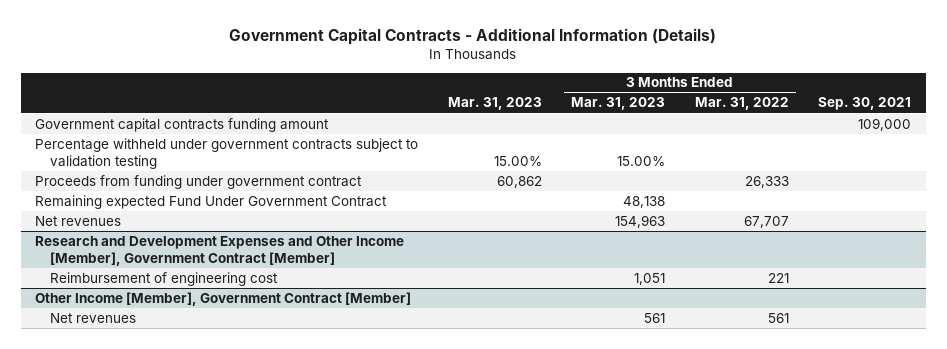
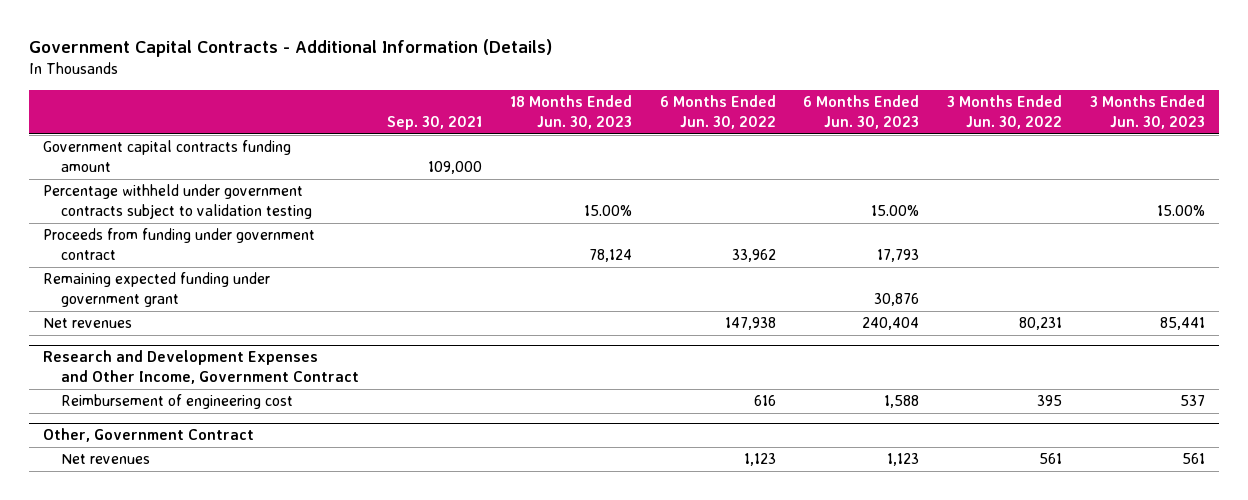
- | Mar. 31, 2023 | 3 Months Ended Mar. 31, 2023 | 3 Months Ended Mar. 31, 2022 | Sep. 30, 2021
+ | Sep. 30, 2021 | 18 Months Ended Jun. 30, 2023 | 6 Months Ended Jun. 30, 2022 | 6 Months Ended Jun. 30, 2023 | 3 Months Ended Jun. 30, 2022 | 3 Months Ended Jun. 30, 2023
- Remaining expected Fund Under Government Contract | | 48,138 | |
+ Remaining expected funding under government grant | | | | 30,876 | |
- Research and Development Expenses and Other Income [Member], Government Contract [Member]
+ Research and Development Expenses and Other Income, Government Contract
- Other Income [Member], Government Contract [Member]
+ Other, Government Contract

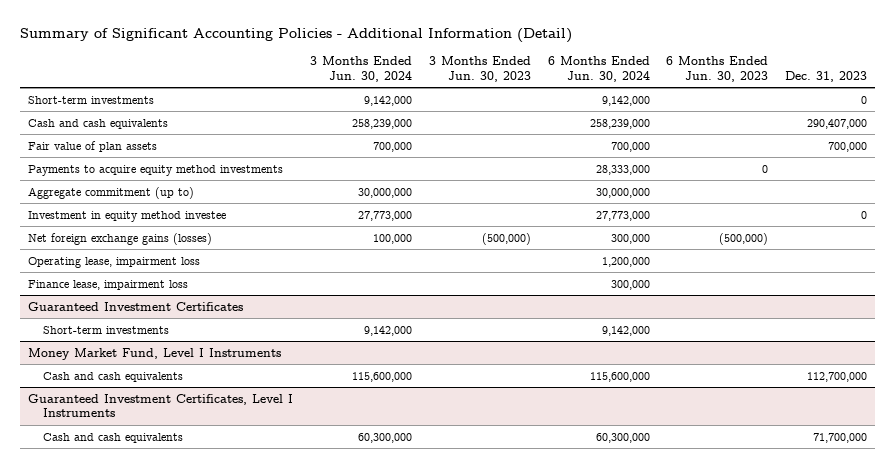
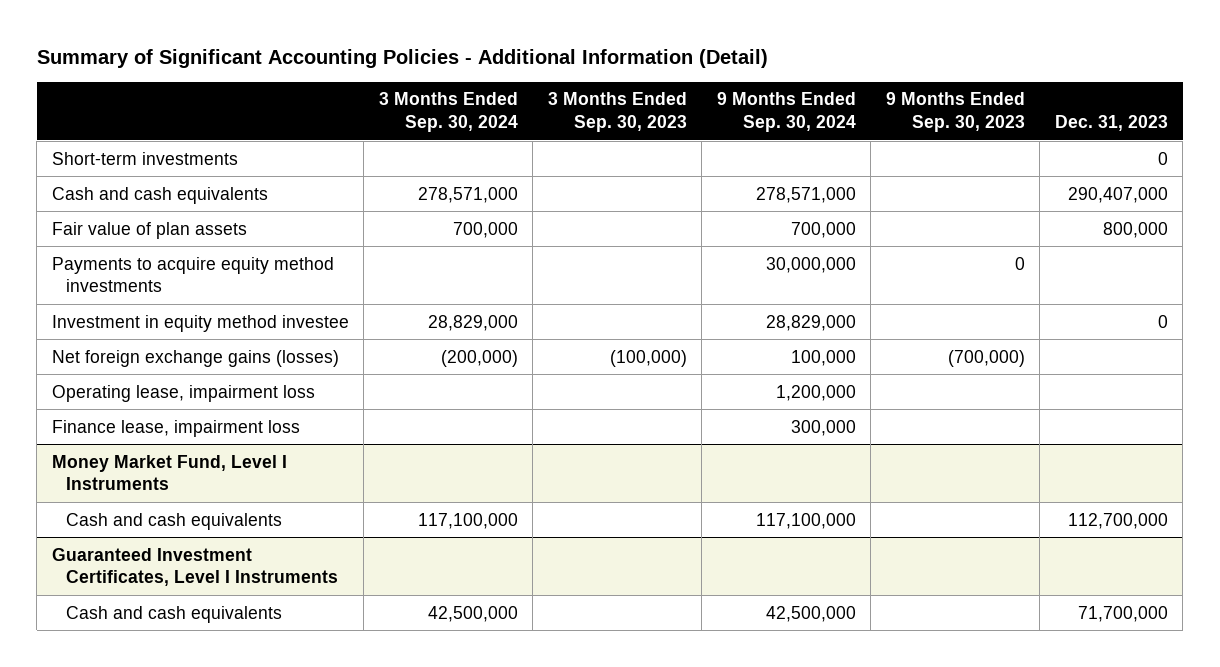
- | 3 Months Ended Jun. 30, 2024 | 3 Months Ended Jun. 30, 2023 | 6 Months Ended Jun. 30, 2024 | 6 Months Ended Jun. 30, 2023 | Dec. 31, 2023
+ | 3 Months Ended Sep. 30, 2024 | 3 Months Ended Sep. 30, 2023 | 9 Months Ended Sep. 30, 2024 | 9 Months Ended Sep. 30, 2023 | Dec. 31, 2023
- Fair value of plan assets | 700,000 | | 700,000 | | 700,000
+ Fair value of plan assets | 700,000 | | 700,000 | | 800,000
- Aggregate commitment (up to) | 30,000,000 | | 30,000,000 | |
- Guaranteed Investment Certificates
- Short-term investments | 9,142,000 | | 9,142,000 | |

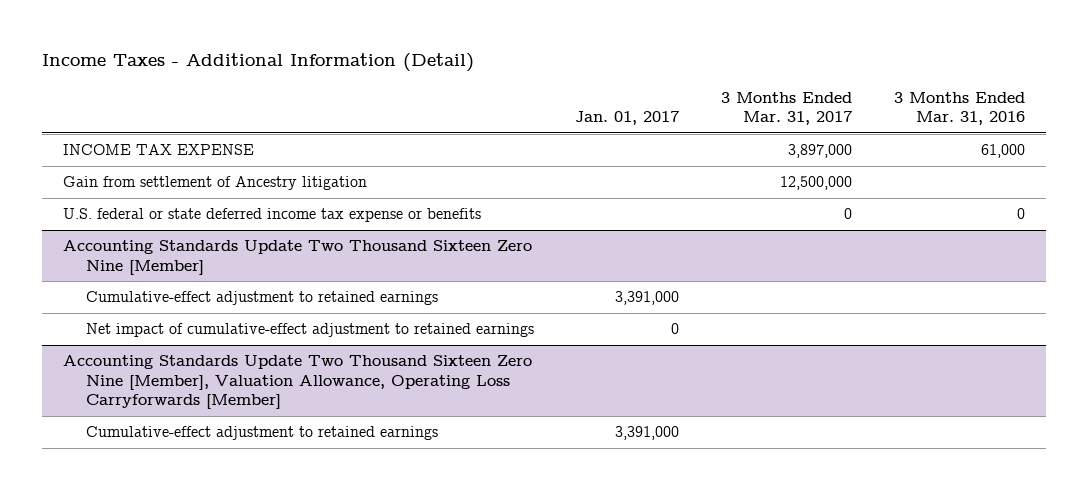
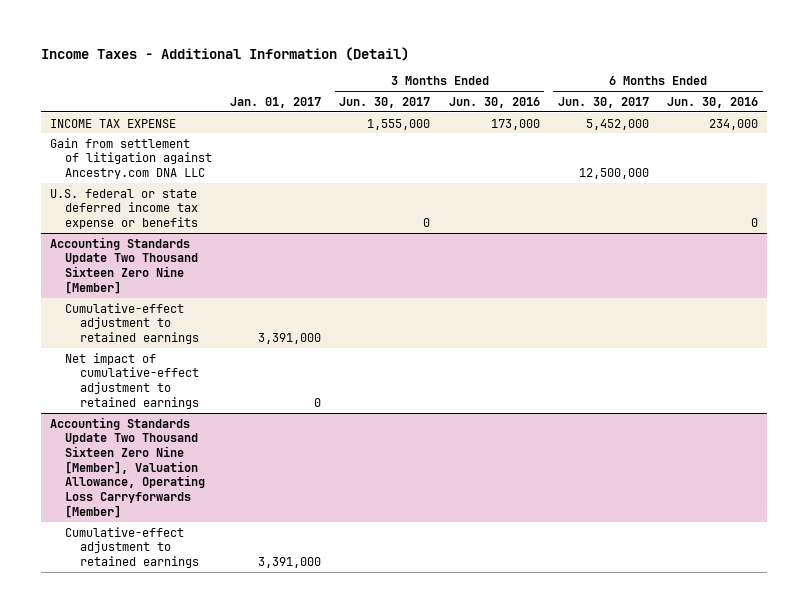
- | Jan. 01, 2017 | 3 Months Ended Mar. 31, 2017 | 3 Months Ended Mar. 31, 2016
+ | Jan. 01, 2017 | 3 Months Ended Jun. 30, 2017 | 3 Months Ended Jun. 30, 2016 | 6 Months Ended Jun. 30, 2017 | 6 Months Ended Jun. 30, 2016
- Gain from settlement of Ancestry litigation | | 12,500,000 |
+ Gain from settlement of litigation against Ancestry.com DNA LLC | | | | 12,500,000 |

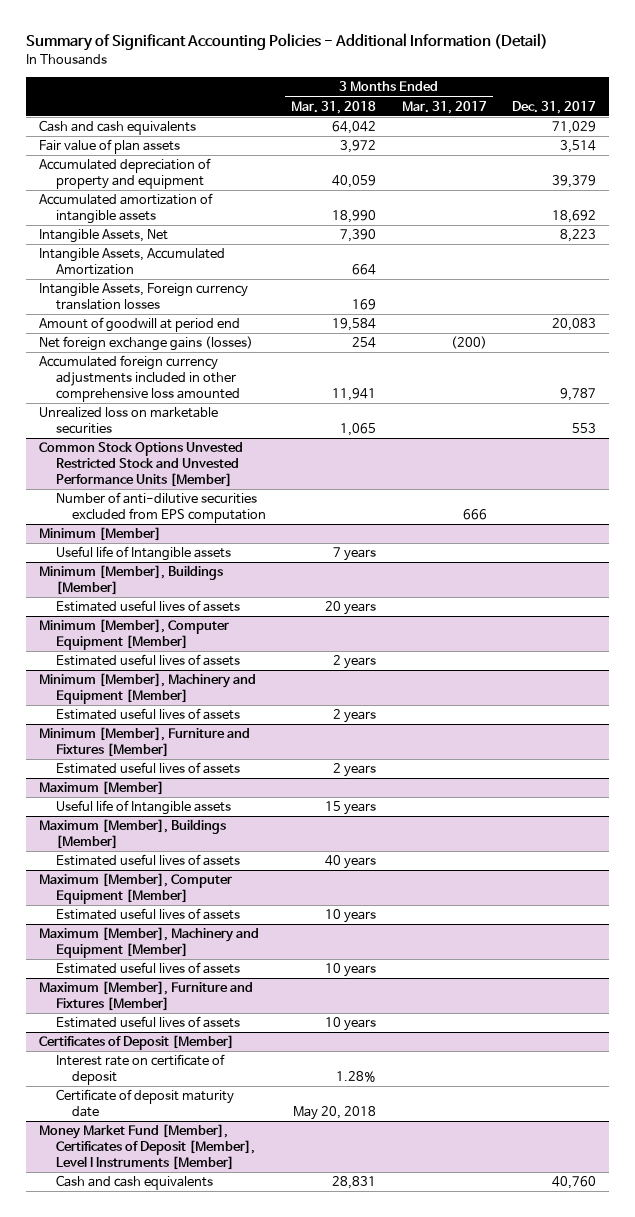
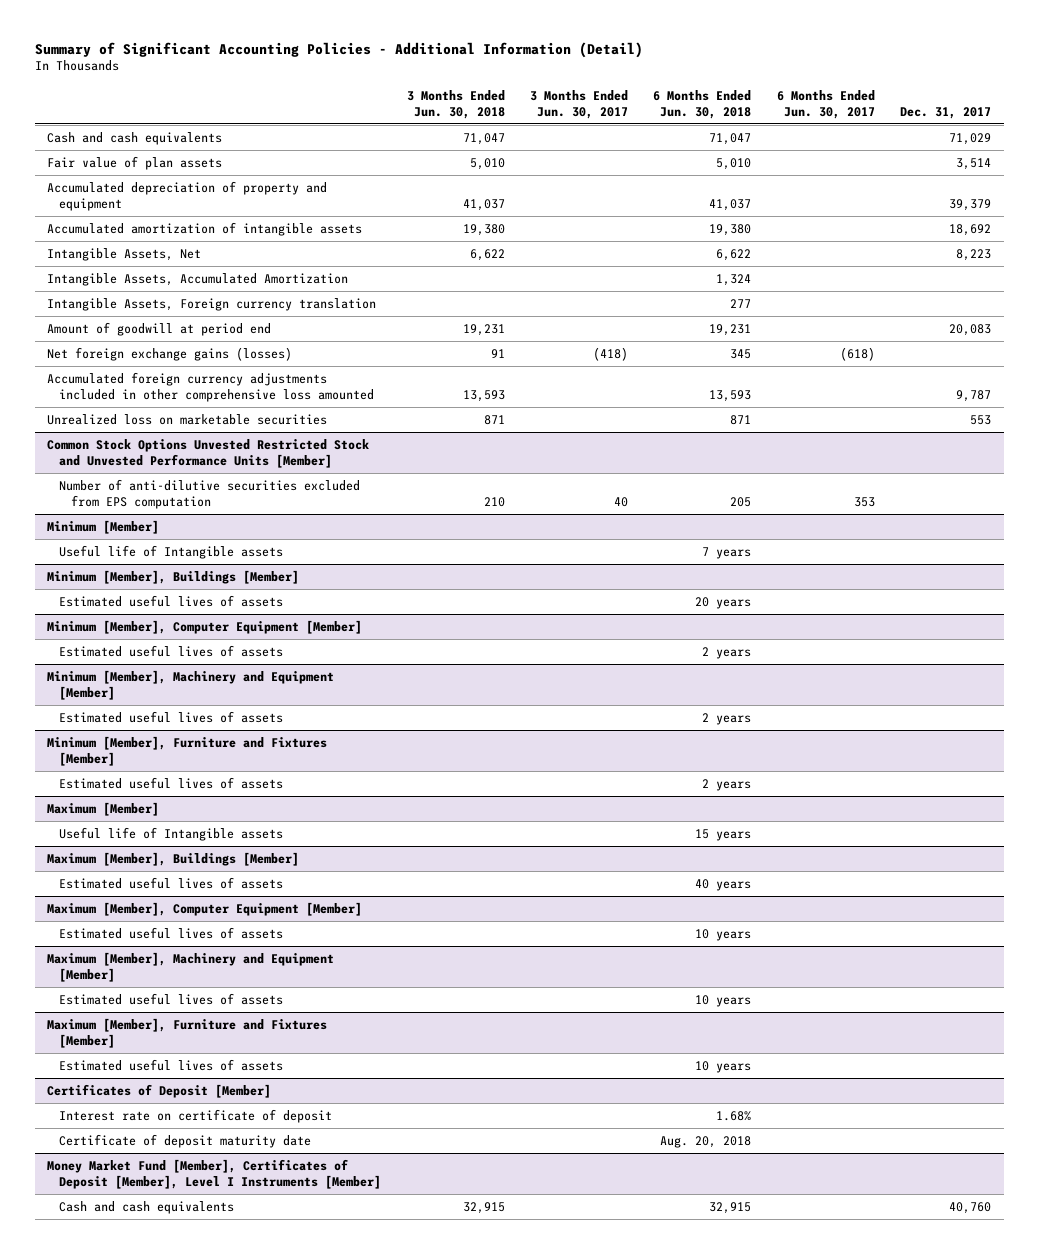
- | 3 Months Ended Mar. 31, 2018 | 3 Months Ended Mar. 31, 2017 | Dec. 31, 2017
+ | 3 Months Ended Jun. 30, 2018 | 3 Months Ended Jun. 30, 2017 | 6 Months Ended Jun. 30, 2018 | 6 Months Ended Jun. 30, 2017 | Dec. 31, 2017
- Intangible Assets, Foreign currency translation losses | 169 | |
+ Intangible Assets, Foreign currency translation | | | 277 | |

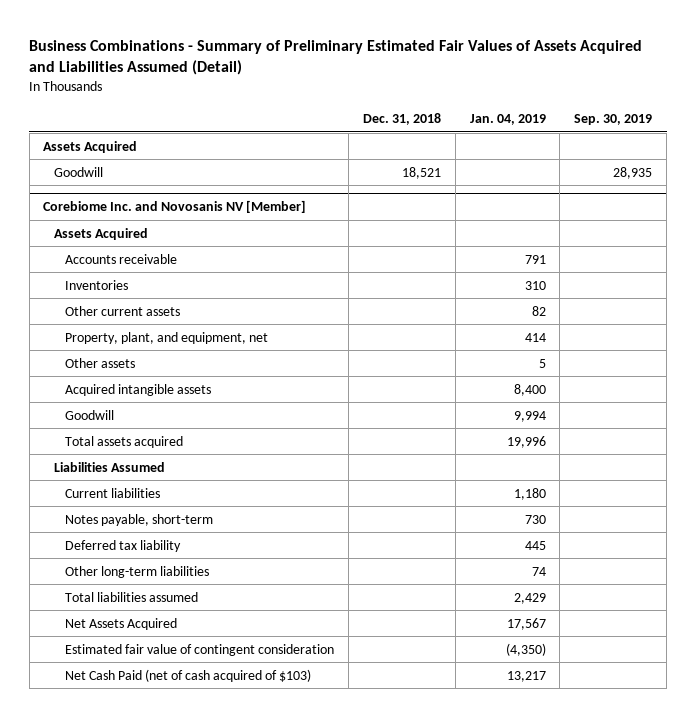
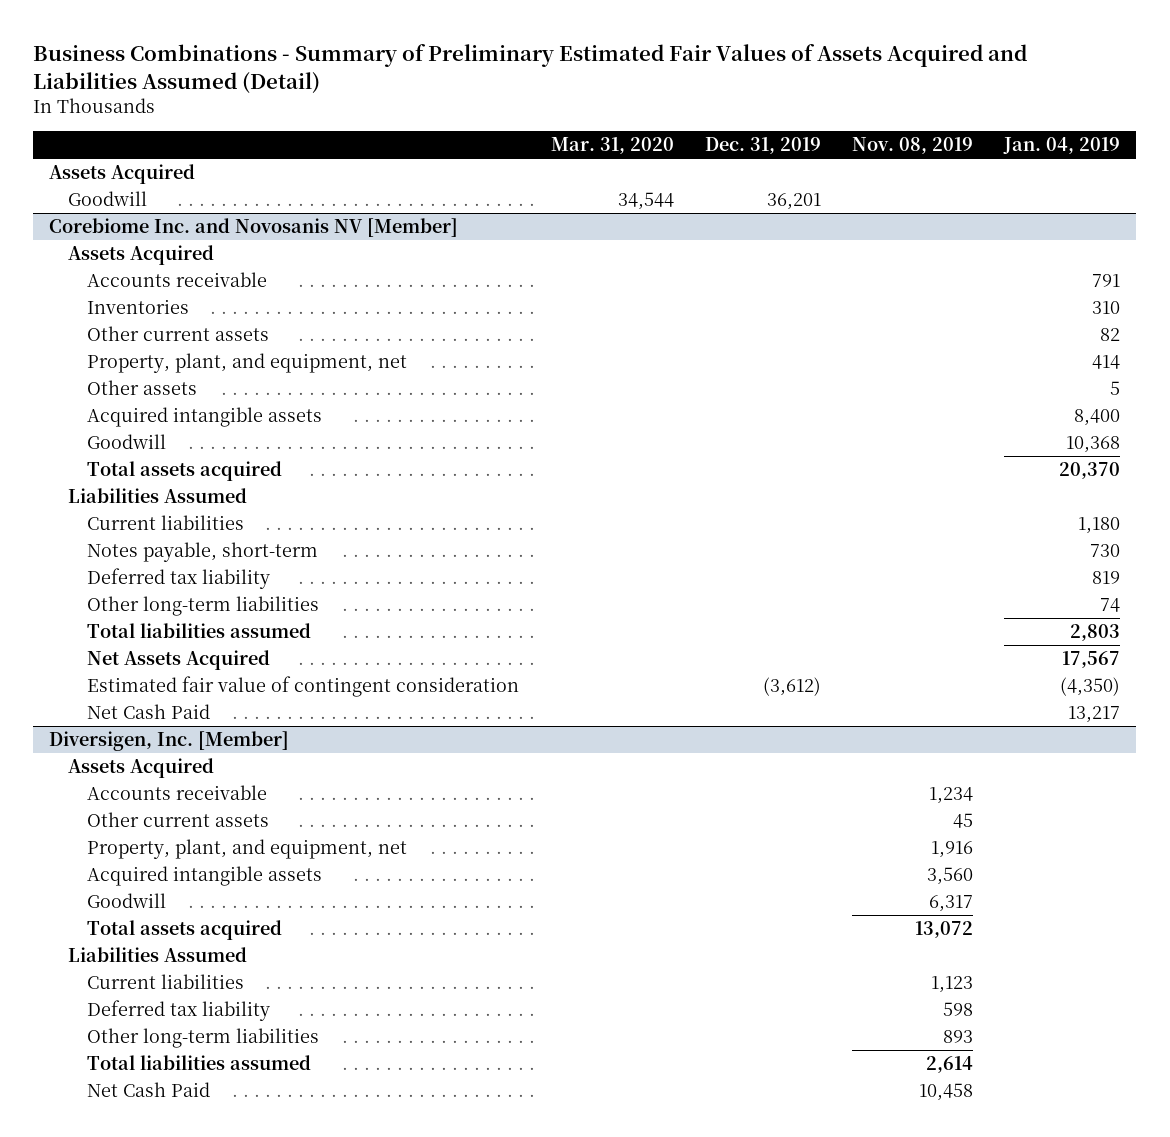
- | Dec. 31, 2018 | Jan. 04, 2019 | Sep. 30, 2019
+ | Mar. 31, 2020 | Dec. 31, 2019 | Nov. 08, 2019 | Jan. 04, 2019
@ Corebiome Inc. and Novosanis NV [Member]
- Goodwill | | 9,994 |
- Total assets acquired | | 19,996 |
+ Goodwill | | | | 10,368
+ Total assets acquired | | | | 20,370
- Deferred tax liability | | 445 |
+ Deferred tax liability | | | | 819
- Total liabilities assumed | | 2,429 |
+ Total liabilities assumed | | | | 2,803
- Net Cash Paid (net of cash acquired of $103) | | 13,217 |
+ Net Cash Paid | | | | 13,217
+ Diversigen, Inc. [Member]
+ Assets Acquired
+ Accounts receivable | | | 1,234 |
+ Other current assets | | | 45 |
+ Property, plant, and equipment, net | | | 1,916 |
+ Acquired intangible assets | | | 3,560 |
+ Goodwill | | | 6,317 |
+ Total assets acquired | | | 13,072 |
+ Liabilities Assumed
+ Current liabilities | | | 1,123 |
+ Deferred tax liability | | | 598 |
+ Other long-term liabilities | | | 893 |
+ Total liabilities assumed | | | 2,614 |
+ Net Cash Paid | | | 10,458 |

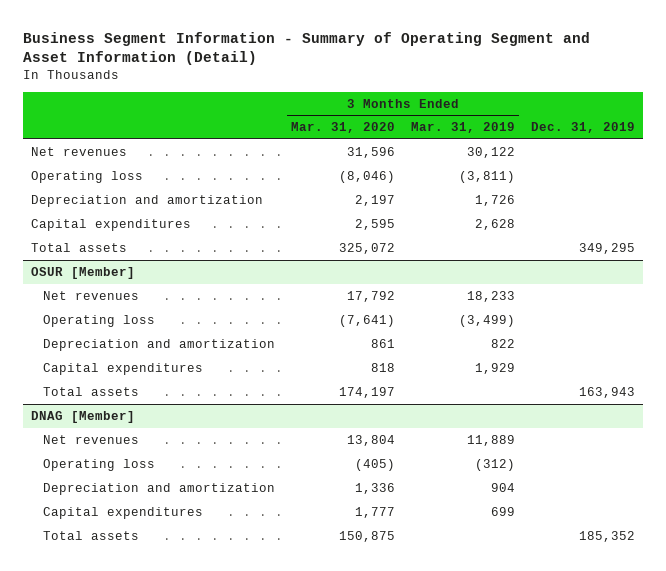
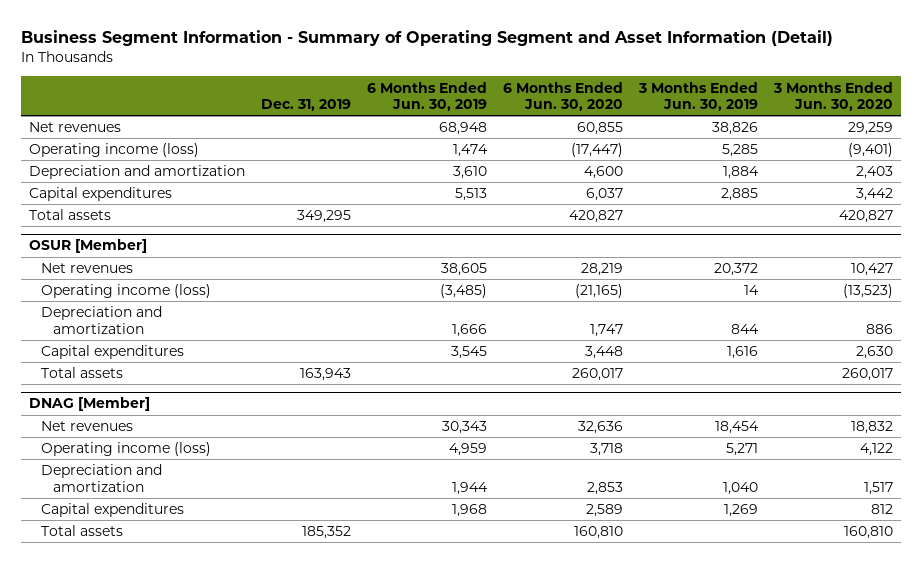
- | 3 Months Ended Mar. 31, 2020 | 3 Months Ended Mar. 31, 2019 | Dec. 31, 2019
+ | Dec. 31, 2019 | 6 Months Ended Jun. 30, 2019 | 6 Months Ended Jun. 30, 2020 | 3 Months Ended Jun. 30, 2019 | 3 Months Ended Jun. 30, 2020
- Operating loss | (8,046) | (3,811) |
+ Operating income (loss) | | 1,474 | (17,447) | 5,285 | (9,401)
@ OSUR [Member]
- Operating loss | (7,641) | (3,499) |
+ Operating income (loss) | | (3,485) | (21,165) | 14 | (13,523)
@ DNAG [Member]
- Operating loss | (405) | (312) |
+ Operating income (loss) | | 4,959 | 3,718 | 5,271 | 4,122

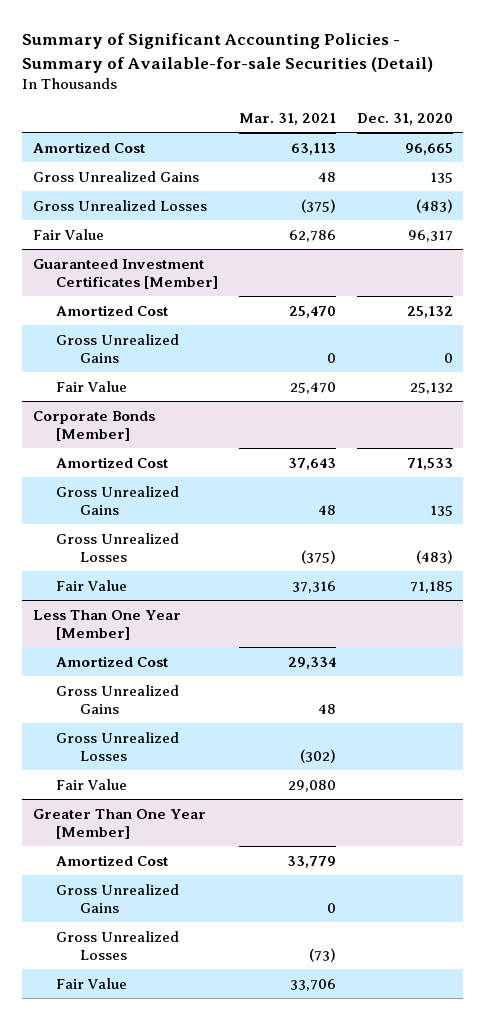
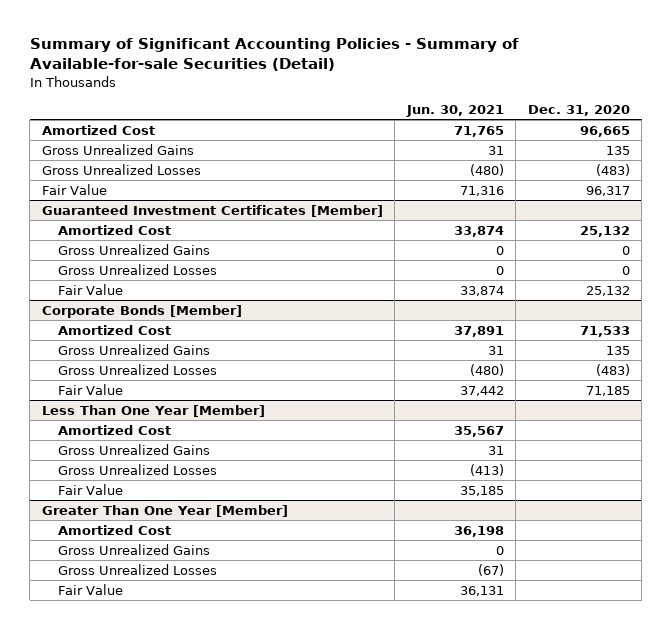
- | Mar. 31, 2021 | Dec. 31, 2020
+ | Jun. 30, 2021 | Dec. 31, 2020
@ Guaranteed Investment Certificates [Member]
+ Gross Unrealized Losses | 0 | 0

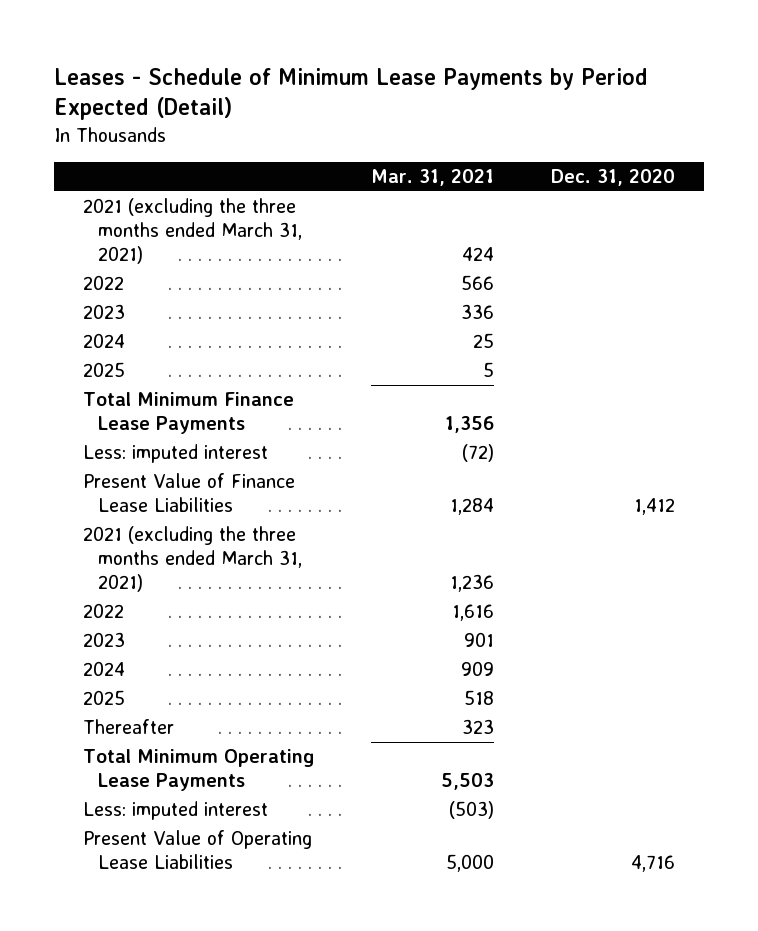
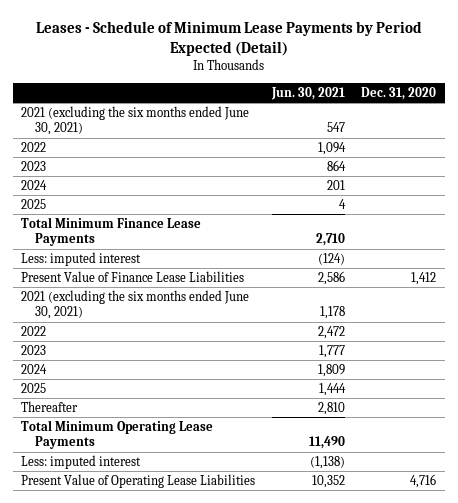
- | Mar. 31, 2021 | Dec. 31, 2020
+ | Jun. 30, 2021 | Dec. 31, 2020
- 2021 (excluding the three months ended March 31, 2021) | 424 |
+ 2021 (excluding the six months ended June 30, 2021) | 547 |
- 2021 (excluding the three months ended March 31, 2021) | 1,236 |
+ 2021 (excluding the six months ended June 30, 2021) | 1,178 |

